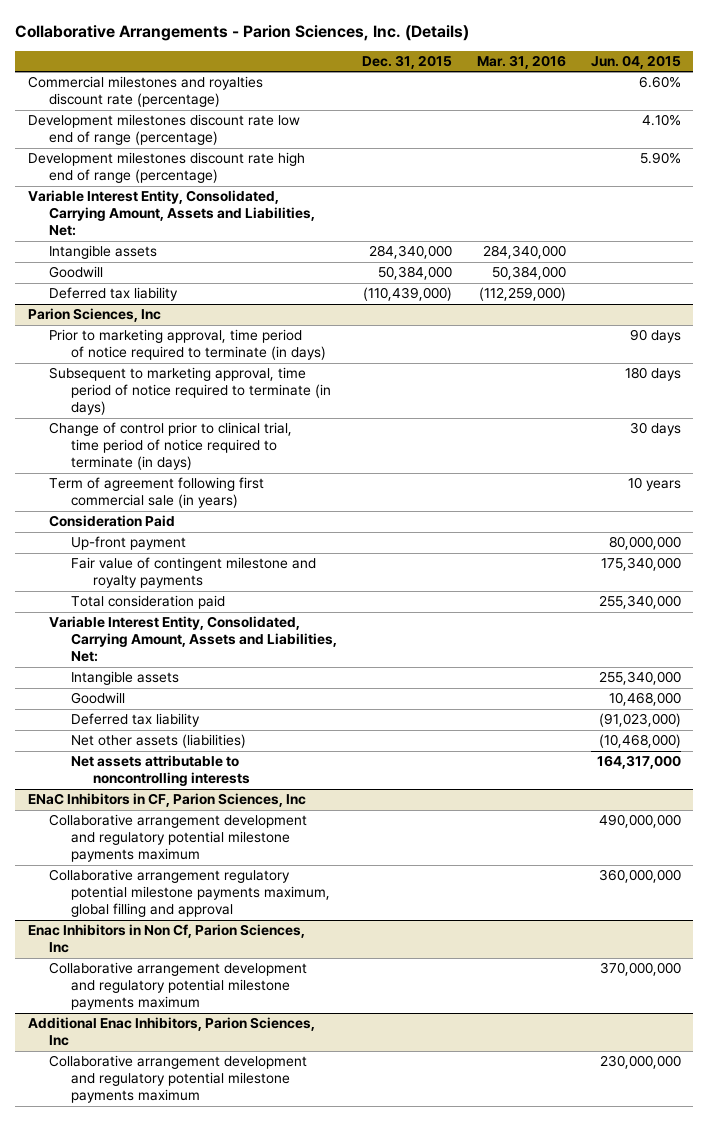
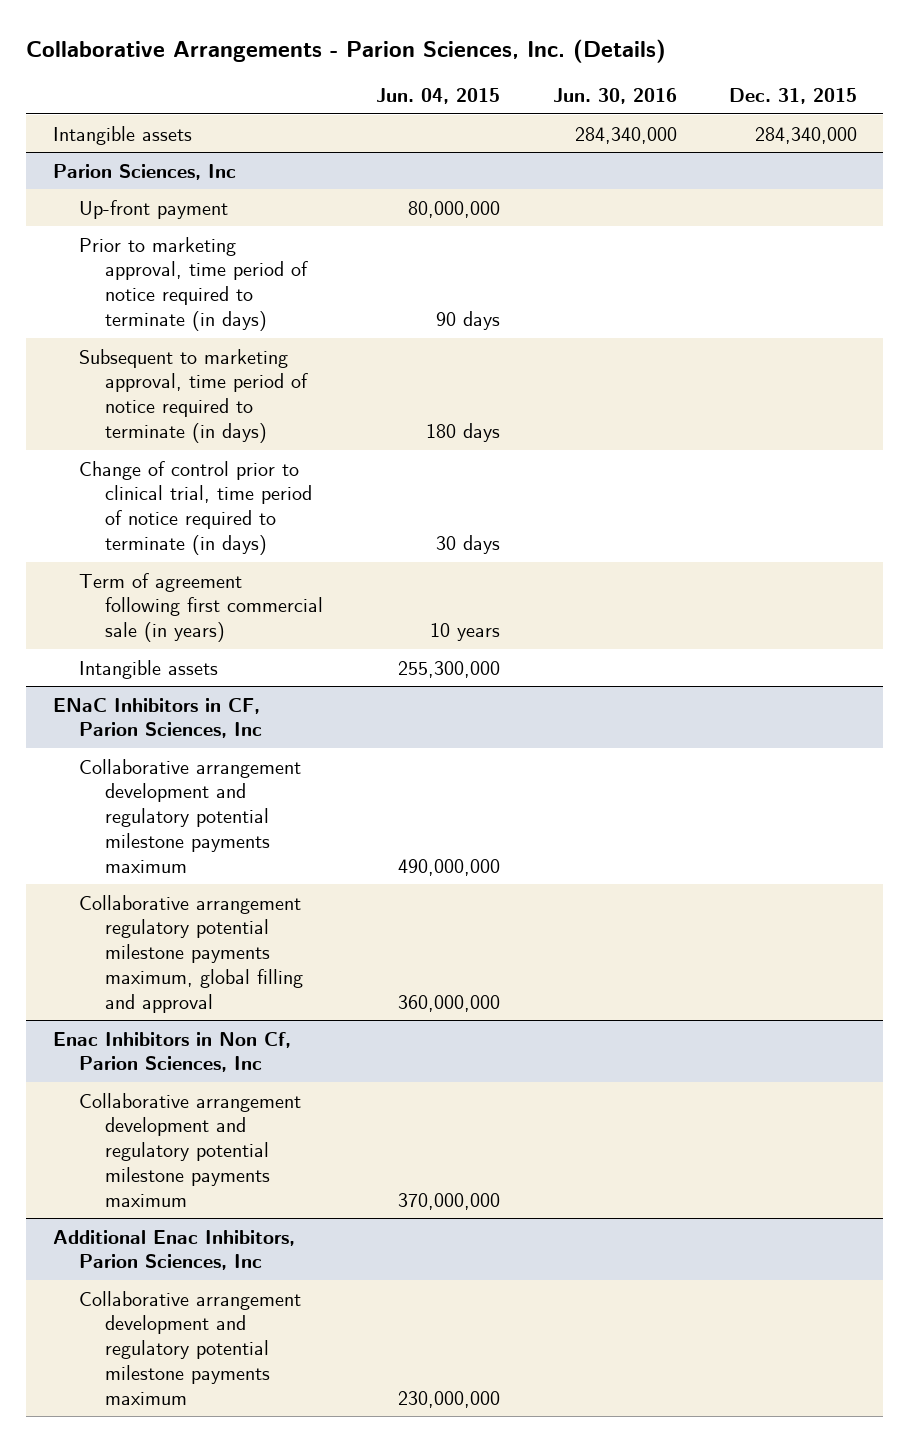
- | Dec. 31, 2015 | Mar. 31, 2016 | Jun. 04, 2015
+ | Jun. 04, 2015 | Jun. 30, 2016 | Dec. 31, 2015
- Commercial milestones and royalties discount rate (percentage) | | | 6.60%
- Development milestones discount rate low end of range (percentage) | | | 4.10%
- Development milestones discount rate high end of range (percentage) | | | 5.90%
- Variable Interest Entity, Consolidated, Carrying Amount, Assets and Liabilities, Net:
- Goodwill | 50,384,000 | 50,384,000 |
- Deferred tax liability | (110,439,000) | (112,259,000) |
@ Parion Sciences, Inc
moved up: Up-front payment | 80,000,000 | |
- Consideration Paid
- Fair value of contingent milestone and royalty payments | | | 175,340,000
- Total consideration paid | | | 255,340,000
- Variable Interest Entity, Consolidated, Carrying Amount, Assets and Liabilities, Net:
- Intangible assets | | | 255,340,000
- Goodwill | | | 10,468,000
- Deferred tax liability | | | (91,023,000)
- Net other assets (liabilities) | | | (10,468,000)
- Net assets attributable to noncontrolling interests | | | 164,317,000
+ Intangible assets | 255,300,000 | |

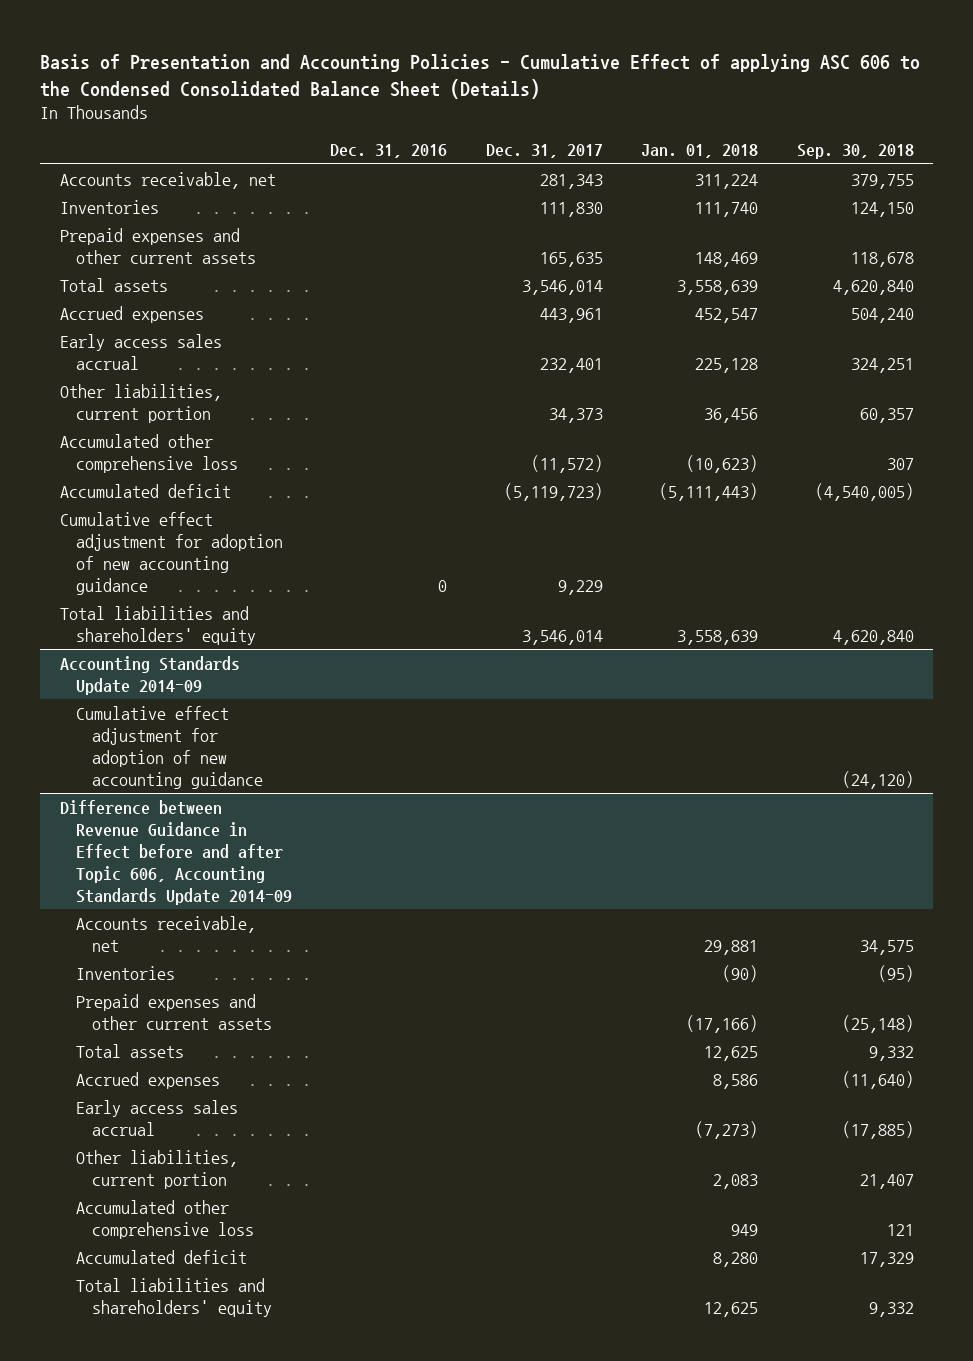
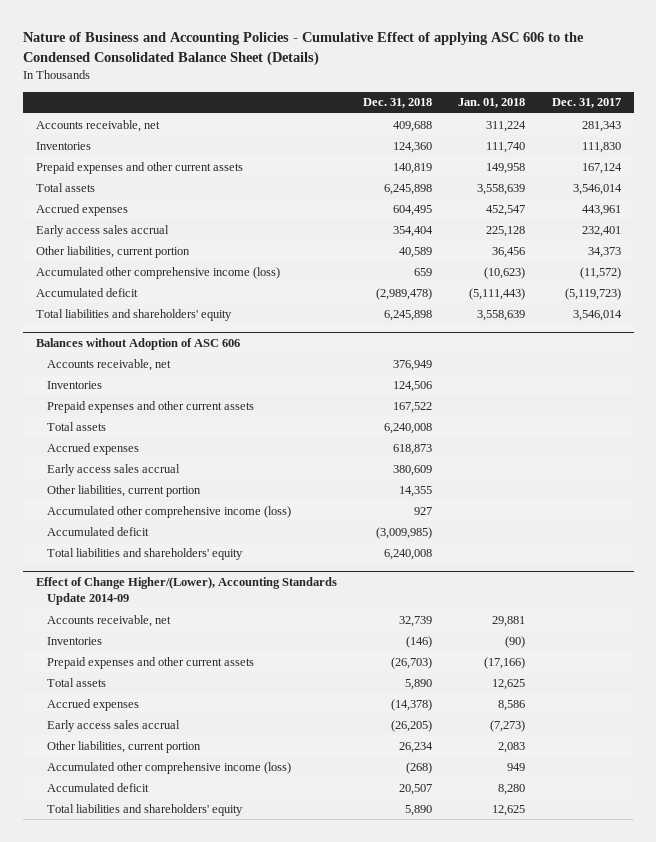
- Basis of Presentation and Accounting Policies - Cumulative Effect of applying ASC 606 to the Condensed Consolidated Balance Sheet (Details)
+ Nature of Business and Accounting Policies - Cumulative Effect of applying ASC 606 to the Condensed Consolidated Balance Sheet (Details)
- | Dec. 31, 2016 | Dec. 31, 2017 | Jan. 01, 2018 | Sep. 30, 2018
+ | Dec. 31, 2018 | Jan. 01, 2018 | Dec. 31, 2017
- Prepaid expenses and other current assets | | 165,635 | 148,469 | 118,678
+ Prepaid expenses and other current assets | 140,819 | 149,958 | 167,124
- Accumulated other comprehensive loss | | (11,572) | (10,623) | 307
+ Accumulated other comprehensive income (loss) | 659 | (10,623) | (11,572)
- Cumulative effect adjustment for adoption of new accounting guidance | 0 | 9,229 | |
- Accounting Standards Update 2014-09
- Cumulative effect adjustment for adoption of new accounting guidance | | | | (24,120)
- Difference between Revenue Guidance in Effect before and after Topic 606, Accounting Standards Update 2014-09
+ Balances without Adoption of ASC 606
+ Accounts receivable, net | 376,949 | |
+ Inventories | 124,506 | |
+ Prepaid expenses and other current assets | 167,522 | |
+ Total assets | 6,240,008 | |
+ Accrued expenses | 618,873 | |
+ Early access sales accrual | 380,609 | |
+ Other liabilities, current portion | 14,355 | |
+ Accumulated other comprehensive income (loss) | 927 | |
+ Accumulated deficit | (3,009,985) | |
+ Total liabilities and shareholders' equity | 6,240,008 | |
+ Effect of Change Higher/(Lower), Accounting Standards Update 2014-09
- Accumulated other comprehensive loss | | | 949 | 121
+ Accumulated other comprehensive income (loss) | (268) | 949 |

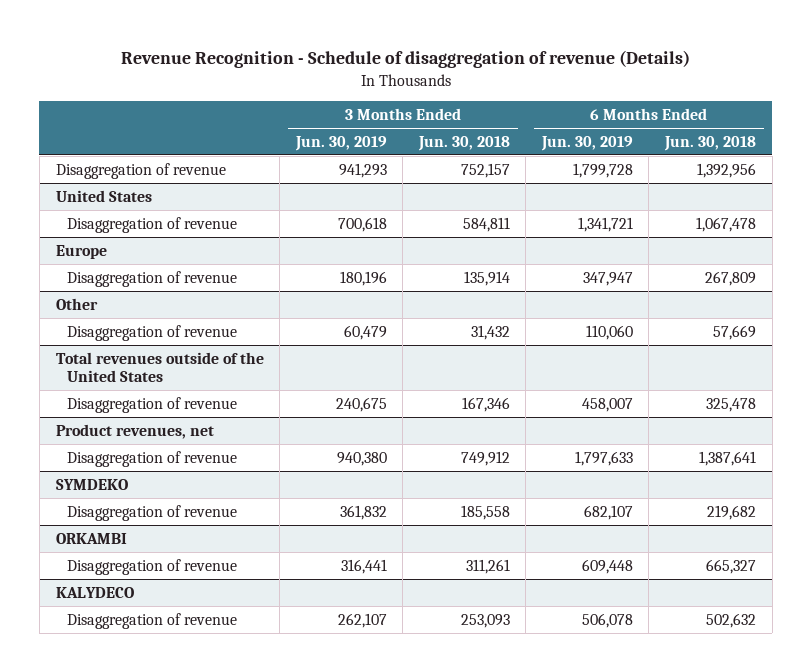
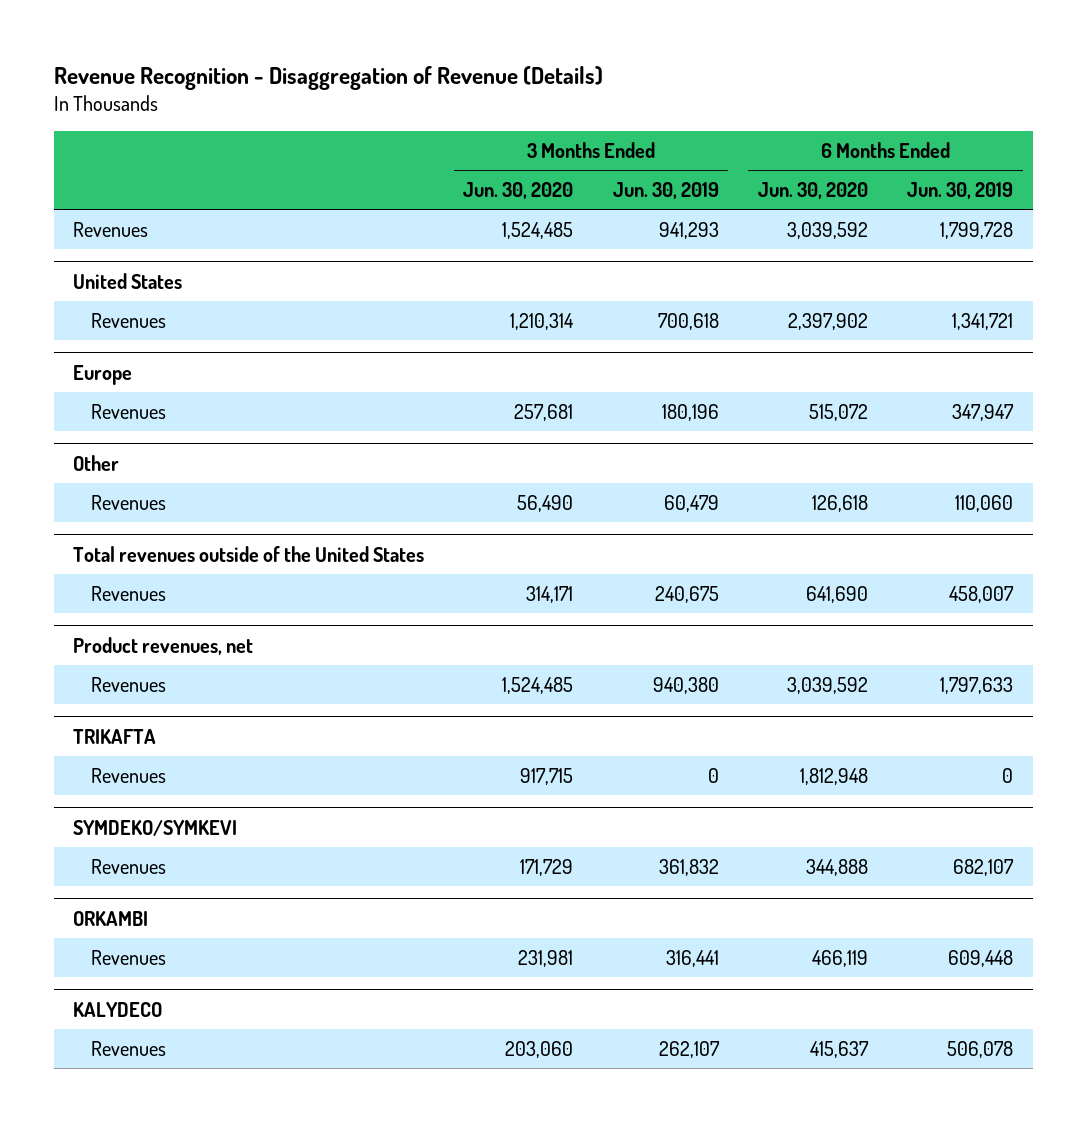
- Revenue Recognition - Schedule of disaggregation of revenue (Details)
+ Revenue Recognition - Disaggregation of Revenue (Details)
- | 3 Months Ended Jun. 30, 2019 | 3 Months Ended Jun. 30, 2018 | 6 Months Ended Jun. 30, 2019 | 6 Months Ended Jun. 30, 2018
+ | 3 Months Ended Jun. 30, 2020 | 3 Months Ended Jun. 30, 2019 | 6 Months Ended Jun. 30, 2020 | 6 Months Ended Jun. 30, 2019
- Disaggregation of revenue | 941,293 | 752,157 | 1,799,728 | 1,392,956
+ Revenues | 1,524,485 | 941,293 | 3,039,592 | 1,799,728
@ United States
- Disaggregation of revenue | 700,618 | 584,811 | 1,341,721 | 1,067,478
+ Revenues | 1,210,314 | 700,618 | 2,397,902 | 1,341,721
@ Europe
- Disaggregation of revenue | 180,196 | 135,914 | 347,947 | 267,809
+ Revenues | 257,681 | 180,196 | 515,072 | 347,947
@ Other
- Disaggregation of revenue | 60,479 | 31,432 | 110,060 | 57,669
+ Revenues | 56,490 | 60,479 | 126,618 | 110,060
@ Total revenues outside of the United States
- Disaggregation of revenue | 240,675 | 167,346 | 458,007 | 325,478
+ Revenues | 314,171 | 240,675 | 641,690 | 458,007
@ Product revenues, net
- Disaggregation of revenue | 940,380 | 749,912 | 1,797,633 | 1,387,641
- SYMDEKO
- Disaggregation of revenue | 361,832 | 185,558 | 682,107 | 219,682
@ Product revenues, net
+ Revenues | 1,524,485 | 940,380 | 3,039,592 | 1,797,633
+ TRIKAFTA
+ Revenues | 917,715 | 0 | 1,812,948 | 0
+ SYMDEKO/SYMKEVI
+ Revenues | 171,729 | 361,832 | 344,888 | 682,107
@ ORKAMBI
- Disaggregation of revenue | 316,441 | 311,261 | 609,448 | 665,327
+ Revenues | 231,981 | 316,441 | 466,119 | 609,448
@ KALYDECO
- Disaggregation of revenue | 262,107 | 253,093 | 506,078 | 502,632
+ Revenues | 203,060 | 262,107 | 415,637 | 506,078

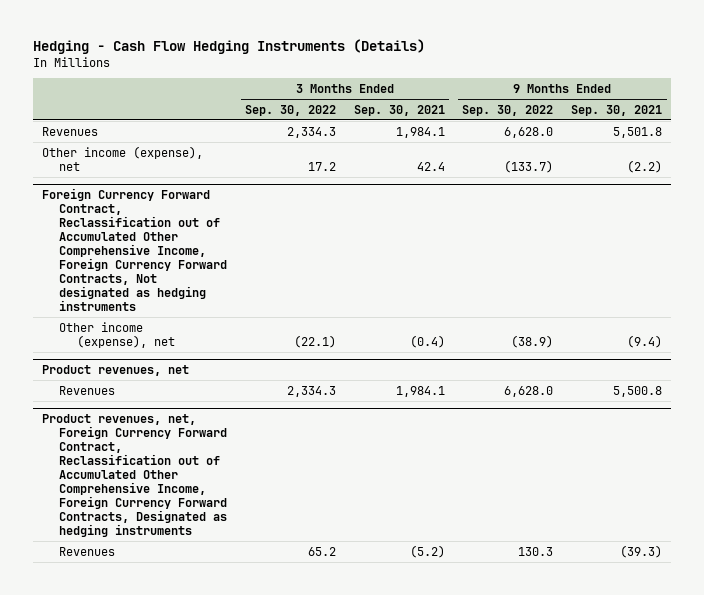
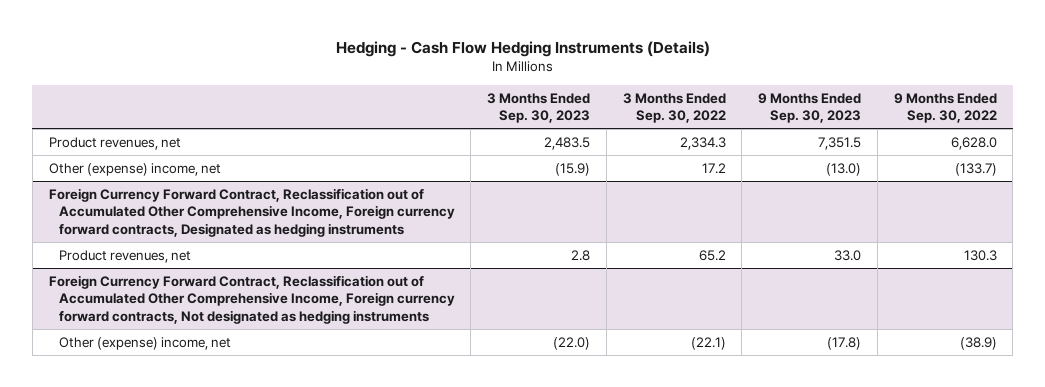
- | 3 Months Ended Sep. 30, 2022 | 3 Months Ended Sep. 30, 2021 | 9 Months Ended Sep. 30, 2022 | 9 Months Ended Sep. 30, 2021
+ | 3 Months Ended Sep. 30, 2023 | 3 Months Ended Sep. 30, 2022 | 9 Months Ended Sep. 30, 2023 | 9 Months Ended Sep. 30, 2022
- Revenues | 2,334.3 | 1,984.1 | 6,628.0 | 5,501.8
- Other income (expense), net | 17.2 | 42.4 | (133.7) | (2.2)
- Foreign Currency Forward Contract, Reclassification out of Accumulated Other Comprehensive Income, Foreign Currency Forward Contracts, Not designated as hedging instruments
- Other income (expense), net | (22.1) | (0.4) | (38.9) | (9.4)
- Product revenues, net
- Revenues | 2,334.3 | 1,984.1 | 6,628.0 | 5,500.8
- Product revenues, net, Foreign Currency Forward Contract, Reclassification out of Accumulated Other Comprehensive Income, Foreign Currency Forward Contracts, Designated as hedging instruments
- Revenues | 65.2 | (5.2) | 130.3 | (39.3)
+ Product revenues, net | 2,483.5 | 2,334.3 | 7,351.5 | 6,628.0
+ Other (expense) income, net | (15.9) | 17.2 | (13.0) | (133.7)
+ Foreign Currency Forward Contract, Reclassification out of Accumulated Other Comprehensive Income, Foreign currency forward contracts, Designated as hedging instruments
+ Product revenues, net | 2.8 | 65.2 | 33.0 | 130.3
+ Foreign Currency Forward Contract, Reclassification out of Accumulated Other Comprehensive Income, Foreign currency forward contracts, Not designated as hedging instruments
+ Other (expense) income, net | (22.0) | (22.1) | (17.8) | (38.9)

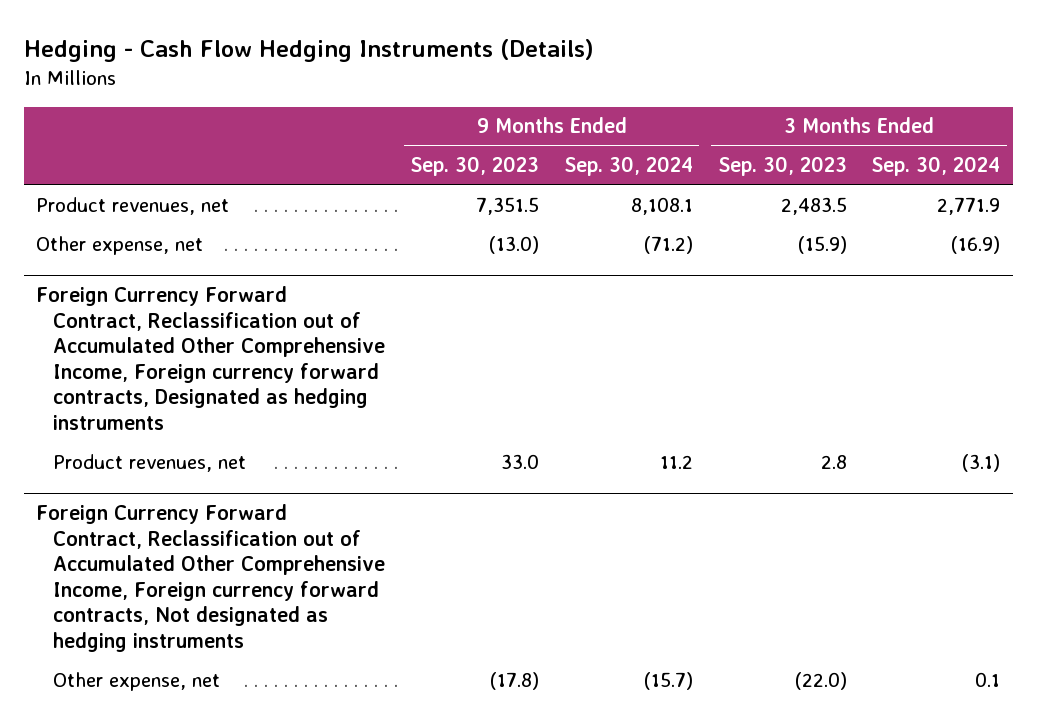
- | 3 Months Ended Sep. 30, 2023 | 3 Months Ended Sep. 30, 2022 | 9 Months Ended Sep. 30, 2023 | 9 Months Ended Sep. 30, 2022
+ | 9 Months Ended Sep. 30, 2023 | 9 Months Ended Sep. 30, 2024 | 3 Months Ended Sep. 30, 2023 | 3 Months Ended Sep. 30, 2024
- Other (expense) income, net | (15.9) | 17.2 | (13.0) | (133.7)
+ Other expense, net | (13.0) | (71.2) | (15.9) | (16.9)
@ Foreign Currency Forward Contract, Reclassification out of Accumulated Other Comprehensive Income, Foreign currency forward contracts, Not designated as hedging instruments
- Other (expense) income, net | (22.0) | (22.1) | (17.8) | (38.9)
+ Other expense, net | (17.8) | (15.7) | (22.0) | 0.1

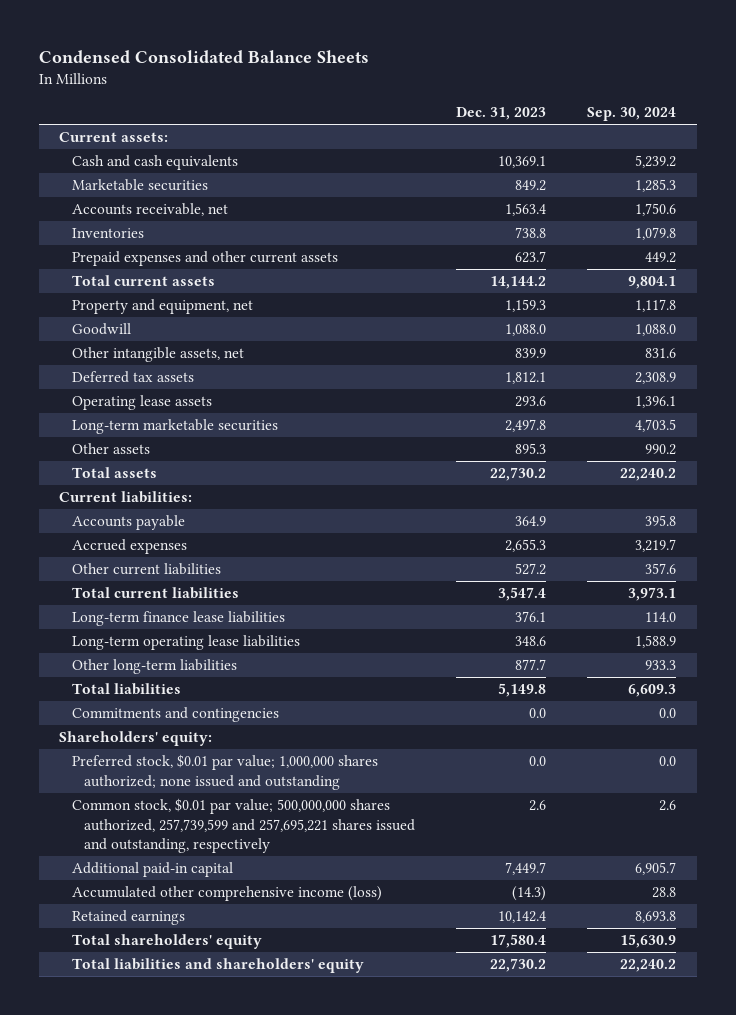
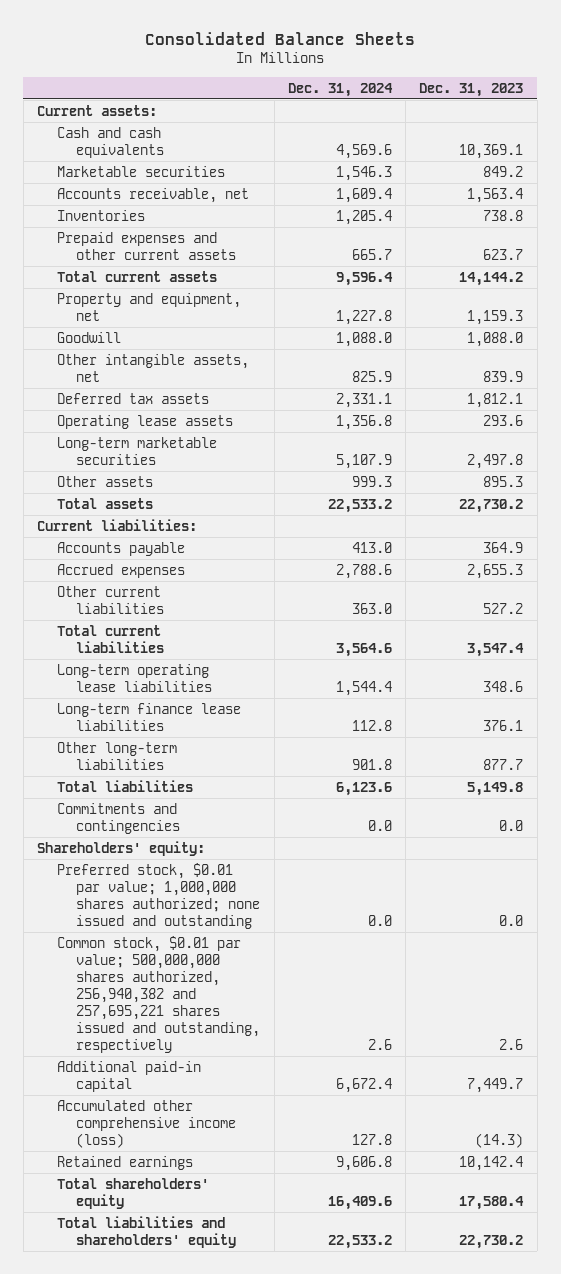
- Condensed Consolidated Balance Sheets
+ Consolidated Balance Sheets
- | Dec. 31, 2023 | Sep. 30, 2024
+ | Dec. 31, 2024 | Dec. 31, 2023
moved down: Long-term finance lease liabilities | 112.8 | 376.1
- Common stock, $0.01 par value; 500,000,000 shares authorized, 257,739,599 and 257,695,221 shares issued and outstanding, respectively | 2.6 | 2.6
+ Common stock, $0.01 par value; 500,000,000 shares authorized, 256,940,382 and 257,695,221 shares issued and outstanding, respectively | 2.6 | 2.6

